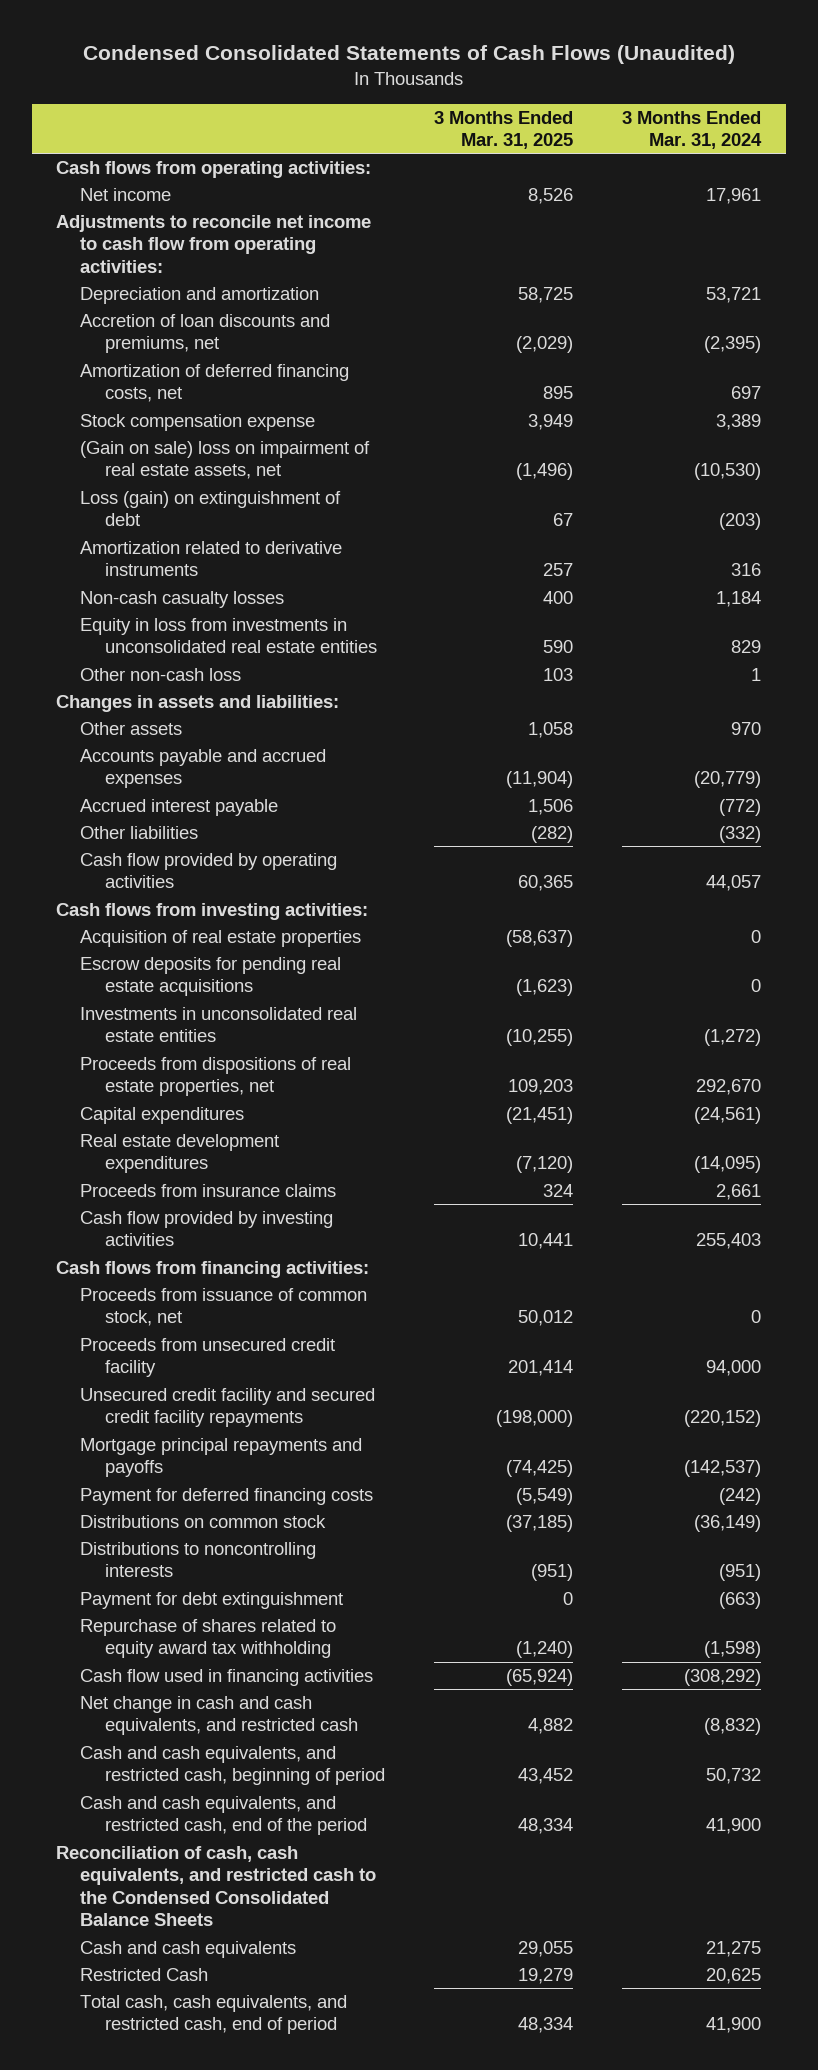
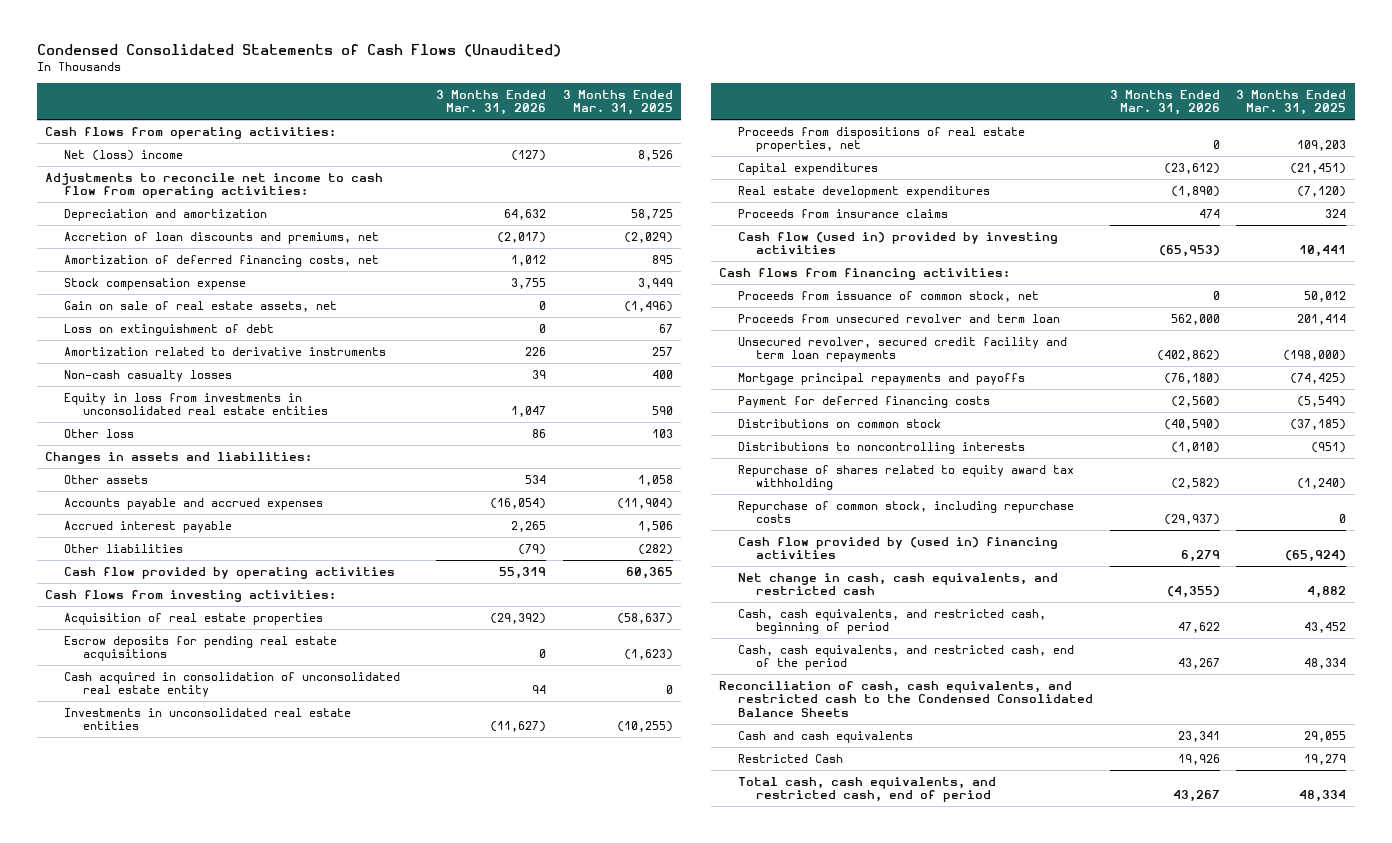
- | 3 Months Ended Mar. 31, 2025 | 3 Months Ended Mar. 31, 2024
+ | 3 Months Ended Mar. 31, 2026 | 3 Months Ended Mar. 31, 2025
- Net income | 8,526 | 17,961
+ Net (loss) income | (127) | 8,526
- (Gain on sale) loss on impairment of real estate assets, net | (1,496) | (10,530)
- Loss (gain) on extinguishment of debt | 67 | (203)
+ Gain on sale of real estate assets, net | 0 | (1,496)
+ Loss on extinguishment of debt | 0 | 67
- Other non-cash loss | 103 | 1
+ Other loss | 86 | 103
+ Cash acquired in consolidation of unconsolidated real estate entity | 94 | 0
- Cash flow provided by investing activities | 10,441 | 255,403
+ Cash flow (used in) provided by investing activities | (65,953) | 10,441
- Proceeds from unsecured credit facility | 201,414 | 94,000
- Unsecured credit facility and secured credit facility repayments | (198,000) | (220,152)
+ Proceeds from unsecured revolver and term loan | 562,000 | 201,414
+ Unsecured revolver, secured credit facility and term loan repayments | (402,862) | (198,000)
- Payment for debt extinguishment | 0 | (663)
- Cash flow used in financing activities | (65,924) | (308,292)
- Net change in cash and cash equivalents, and restricted cash | 4,882 | (8,832)
- Cash and cash equivalents, and restricted cash, beginning of period | 43,452 | 50,732
- Cash and cash equivalents, and restricted cash, end of the period | 48,334 | 41,900
+ Repurchase of common stock, including repurchase costs | (29,937) | 0
+ Cash flow provided by (used in) financing activities | 6,279 | (65,924)
+ Net change in cash, cash equivalents, and restricted cash | (4,355) | 4,882
+ Cash, cash equivalents, and restricted cash, beginning of period | 47,622 | 43,452
+ Cash, cash equivalents, and restricted cash, end of the period | 43,267 | 48,334

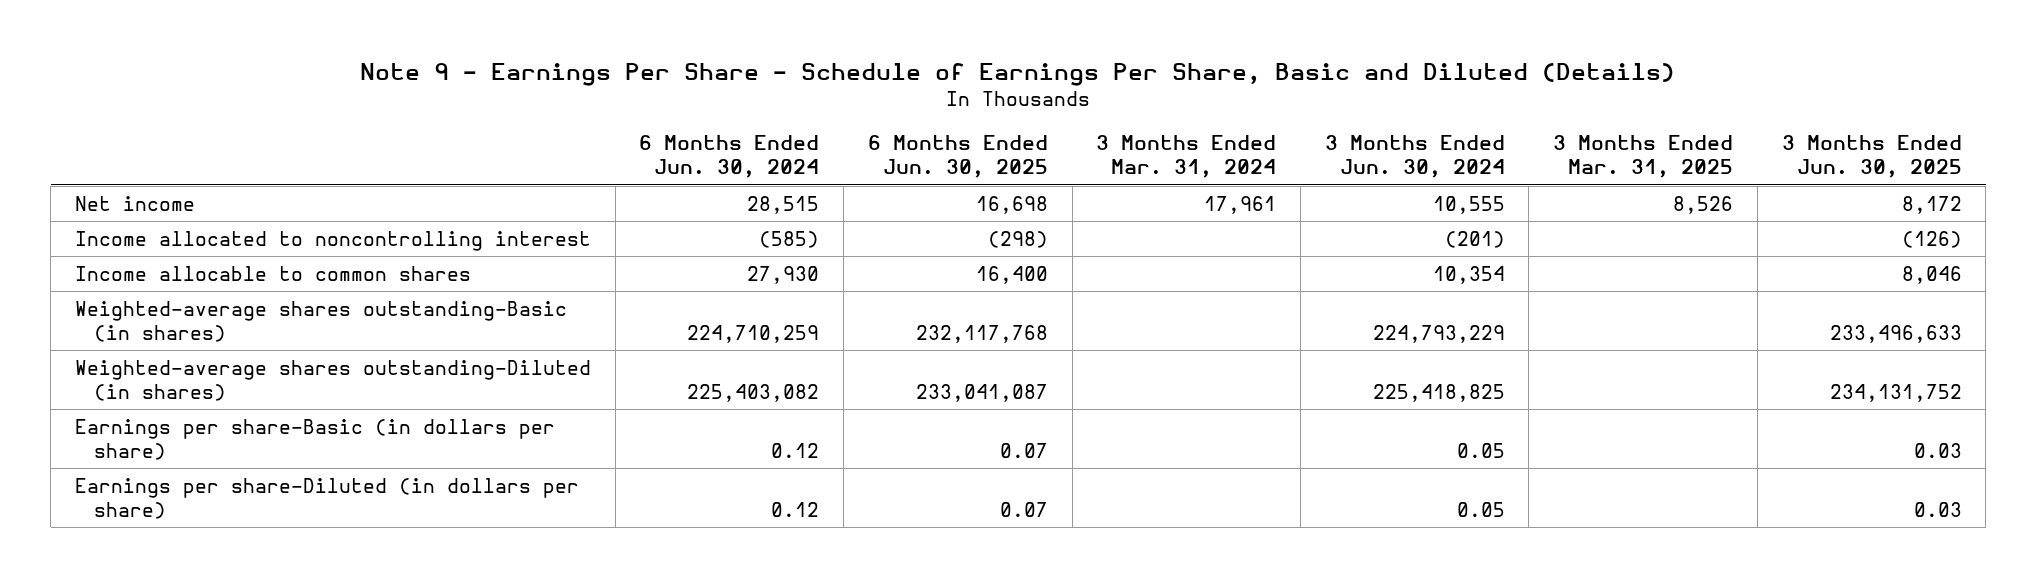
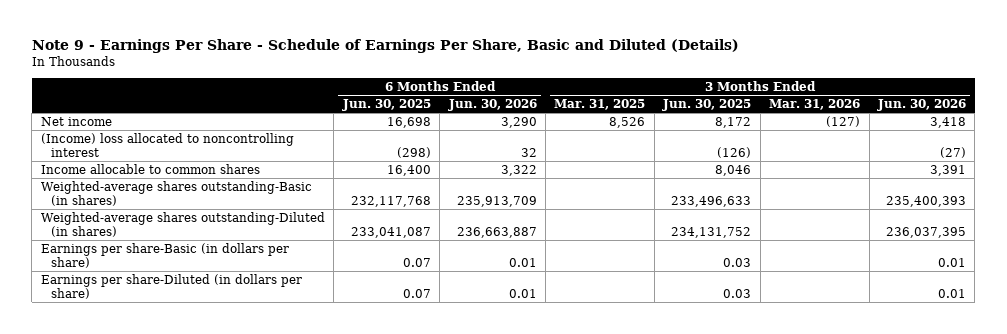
- | 6 Months Ended Jun. 30, 2024 | 6 Months Ended Jun. 30, 2025 | 3 Months Ended Mar. 31, 2024 | 3 Months Ended Jun. 30, 2024 | 3 Months Ended Mar. 31, 2025 | 3 Months Ended Jun. 30, 2025
+ | 6 Months Ended Jun. 30, 2025 | 6 Months Ended Jun. 30, 2026 | 3 Months Ended Mar. 31, 2025 | 3 Months Ended Jun. 30, 2025 | 3 Months Ended Mar. 31, 2026 | 3 Months Ended Jun. 30, 2026
- Income allocated to noncontrolling interest | (585) | (298) | | (201) | | (126)
+ (Income) loss allocated to noncontrolling interest | (298) | 32 | | (126) | | (27)

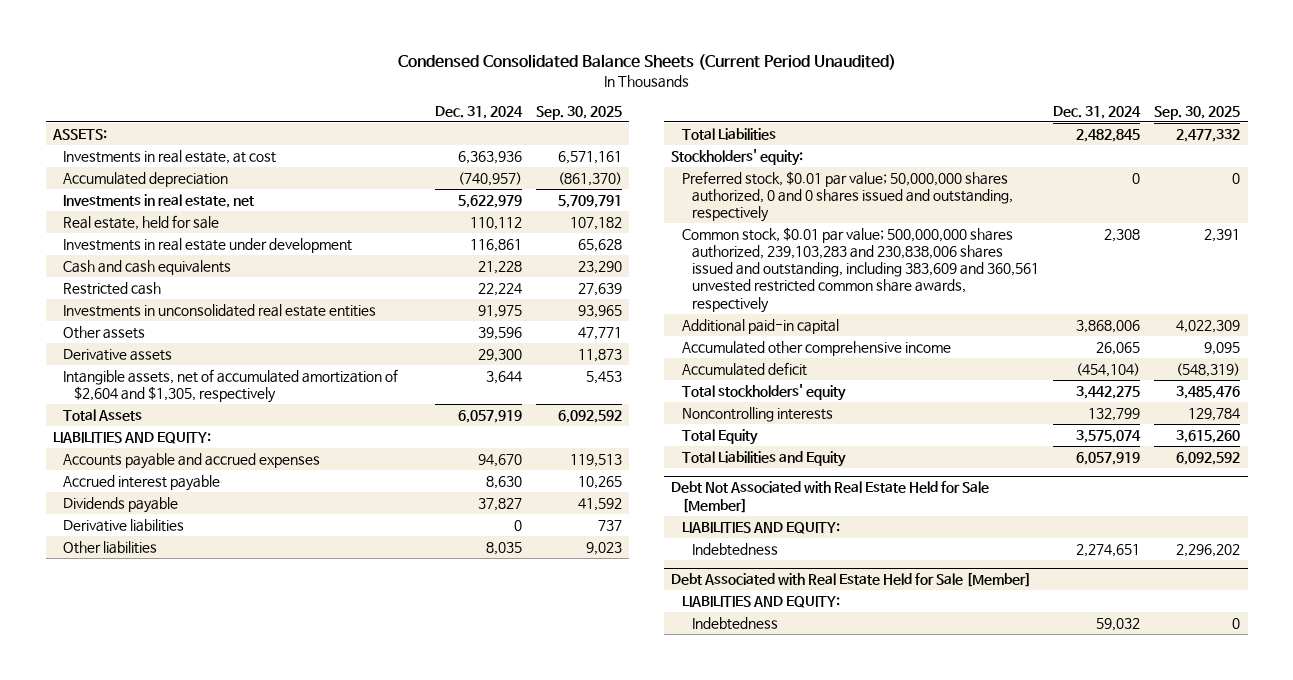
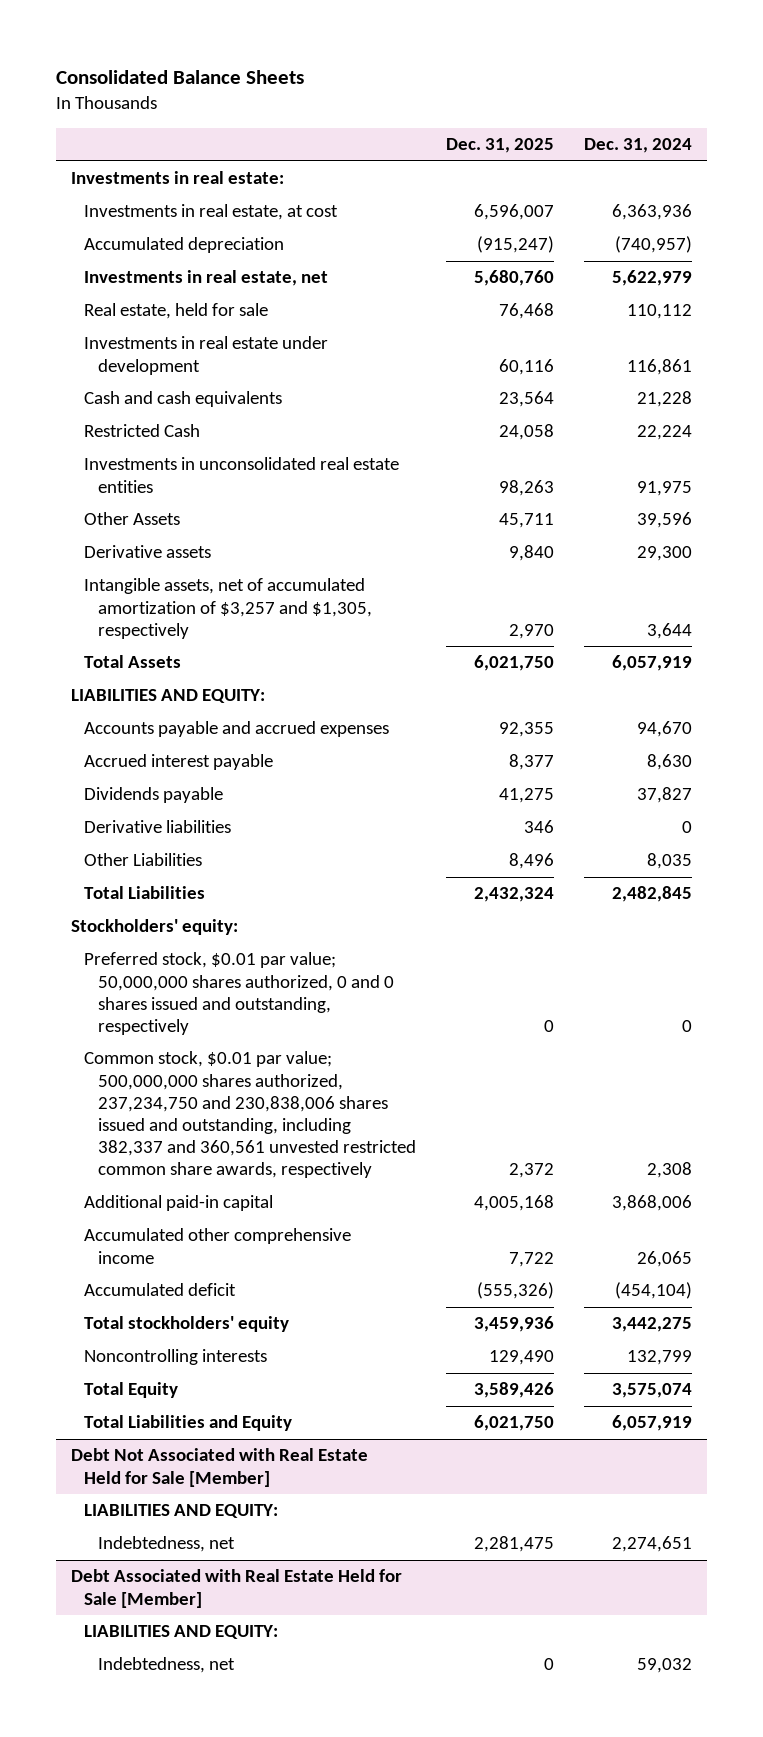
- Condensed Consolidated Balance Sheets (Current Period Unaudited)
+ Consolidated Balance Sheets
- | Dec. 31, 2024 | Sep. 30, 2025
+ | Dec. 31, 2025 | Dec. 31, 2024
- ASSETS:
+ Investments in real estate:
- Restricted cash | 22,224 | 27,639
+ Restricted Cash | 24,058 | 22,224
- Other assets | 39,596 | 47,771
+ Other Assets | 45,711 | 39,596
- Intangible assets, net of accumulated amortization of $2,604 and $1,305, respectively | 3,644 | 5,453
+ Intangible assets, net of accumulated amortization of $3,257 and $1,305, respectively | 2,970 | 3,644
- Other liabilities | 8,035 | 9,023
+ Other Liabilities | 8,496 | 8,035
- Common stock, $0.01 par value; 500,000,000 shares authorized, 239,103,283 and 230,838,006 shares issued and outstanding, including 383,609 and 360,561 unvested restricted common share awards, respectively | 2,308 | 2,391
+ Common stock, $0.01 par value; 500,000,000 shares authorized, 237,234,750 and 230,838,006 shares issued and outstanding, including 382,337 and 360,561 unvested restricted common share awards, respectively | 2,372 | 2,308
@ Debt Not Associated with Real Estate Held for Sale [Member]
- Indebtedness | 2,274,651 | 2,296,202
+ Indebtedness, net | 2,281,475 | 2,274,651
@ Debt Associated with Real Estate Held for Sale [Member]
- Indebtedness | 59,032 | 0
+ Indebtedness, net | 0 | 59,032

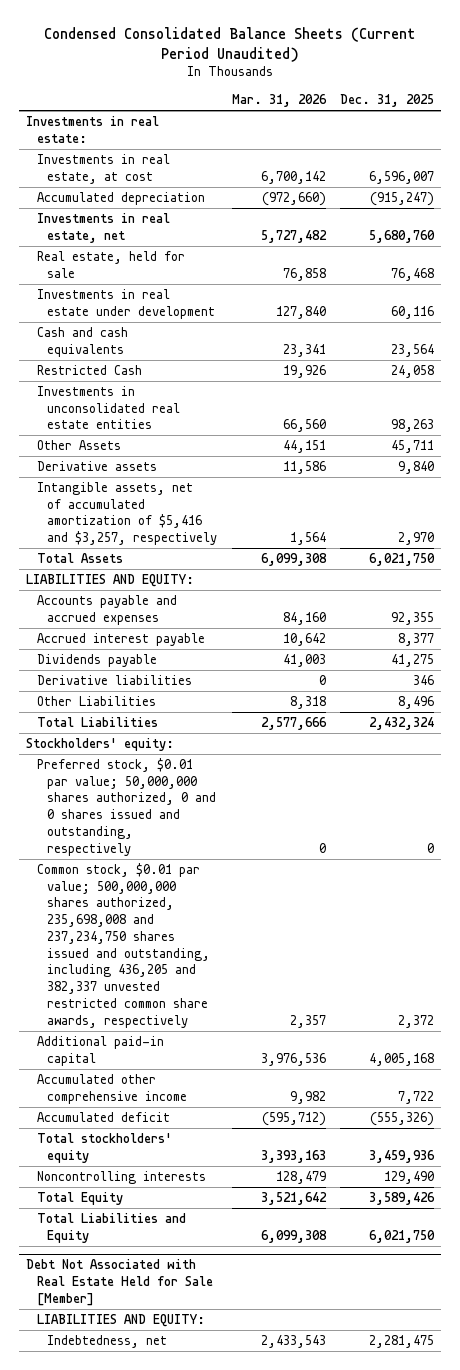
- Consolidated Balance Sheets
+ Condensed Consolidated Balance Sheets (Current Period Unaudited)
- | Dec. 31, 2025 | Dec. 31, 2024
+ | Mar. 31, 2026 | Dec. 31, 2025
- Intangible assets, net of accumulated amortization of $3,257 and $1,305, respectively | 2,970 | 3,644
+ Intangible assets, net of accumulated amortization of $5,416 and $3,257, respectively | 1,564 | 2,970
- Common stock, $0.01 par value; 500,000,000 shares authorized, 237,234,750 and 230,838,006 shares issued and outstanding, including 382,337 and 360,561 unvested restricted common share awards, respectively | 2,372 | 2,308
+ Common stock, $0.01 par value; 500,000,000 shares authorized, 235,698,008 and 237,234,750 shares issued and outstanding, including 436,205 and 382,337 unvested restricted common share awards, respectively | 2,357 | 2,372
- Debt Associated with Real Estate Held for Sale [Member]
- LIABILITIES AND EQUITY:
- Indebtedness, net | 0 | 59,032

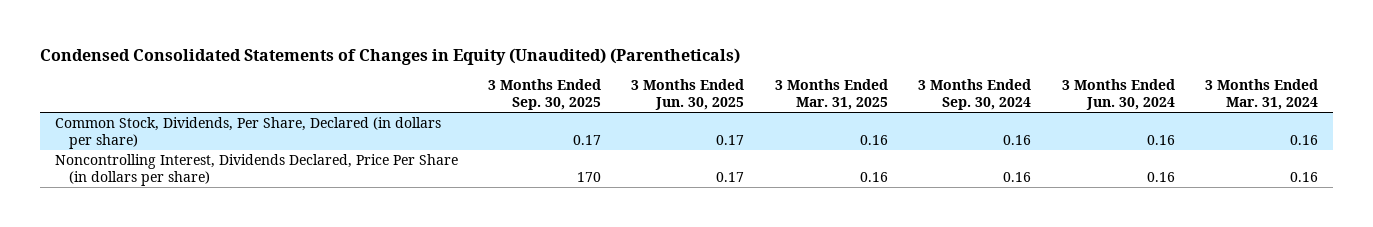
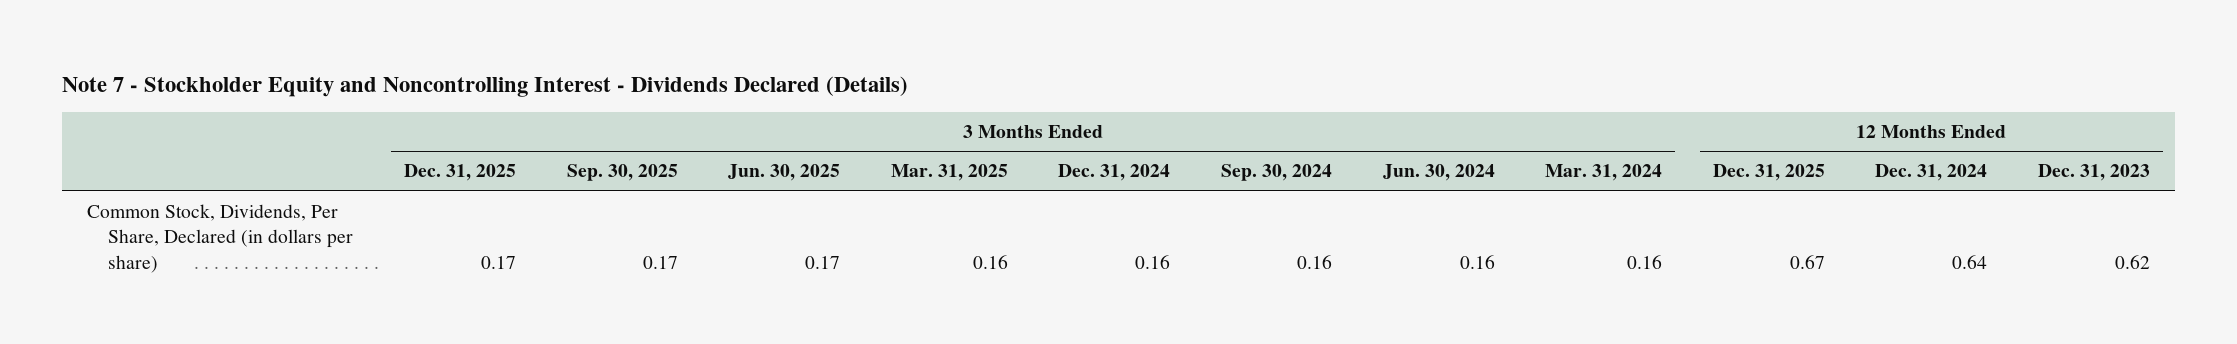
- Condensed Consolidated Statements of Changes in Equity (Unaudited) (Parentheticals)
+ Note 7 - Stockholder Equity and Noncontrolling Interest - Dividends Declared (Details)
- | 3 Months Ended Sep. 30, 2025 | 3 Months Ended Jun. 30, 2025 | 3 Months Ended Mar. 31, 2025 | 3 Months Ended Sep. 30, 2024 | 3 Months Ended Jun. 30, 2024 | 3 Months Ended Mar. 31, 2024
+ | 3 Months Ended Dec. 31, 2025 | 3 Months Ended Sep. 30, 2025 | 3 Months Ended Jun. 30, 2025 | 3 Months Ended Mar. 31, 2025 | 3 Months Ended Dec. 31, 2024 | 3 Months Ended Sep. 30, 2024 | 3 Months Ended Jun. 30, 2024 | 3 Months Ended Mar. 31, 2024 | 12 Months Ended Dec. 31, 2025 | 12 Months Ended Dec. 31, 2024 | 12 Months Ended Dec. 31, 2023
- Noncontrolling Interest, Dividends Declared, Price Per Share (in dollars per share) | 170 | 0.17 | 0.16 | 0.16 | 0.16 | 0.16

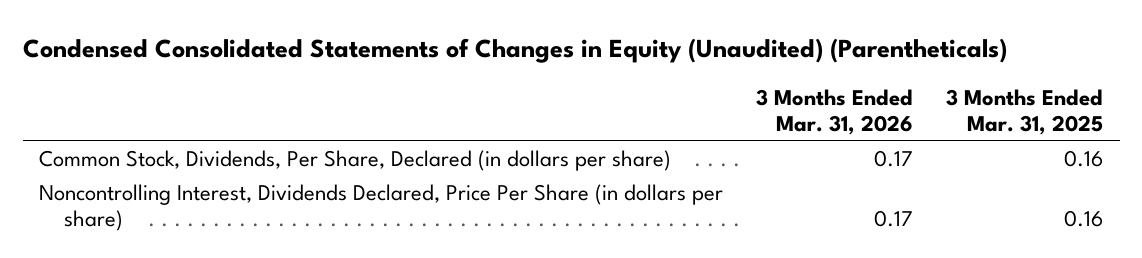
- Note 7 - Stockholder Equity and Noncontrolling Interest - Dividends Declared (Details)
+ Condensed Consolidated Statements of Changes in Equity (Unaudited) (Parentheticals)
- | 3 Months Ended Dec. 31, 2025 | 3 Months Ended Sep. 30, 2025 | 3 Months Ended Jun. 30, 2025 | 3 Months Ended Mar. 31, 2025 | 3 Months Ended Dec. 31, 2024 | 3 Months Ended Sep. 30, 2024 | 3 Months Ended Jun. 30, 2024 | 3 Months Ended Mar. 31, 2024 | 12 Months Ended Dec. 31, 2025 | 12 Months Ended Dec. 31, 2024 | 12 Months Ended Dec. 31, 2023
+ | 3 Months Ended Mar. 31, 2026 | 3 Months Ended Mar. 31, 2025
+ Noncontrolling Interest, Dividends Declared, Price Per Share (in dollars per share) | 0.17 | 0.16

